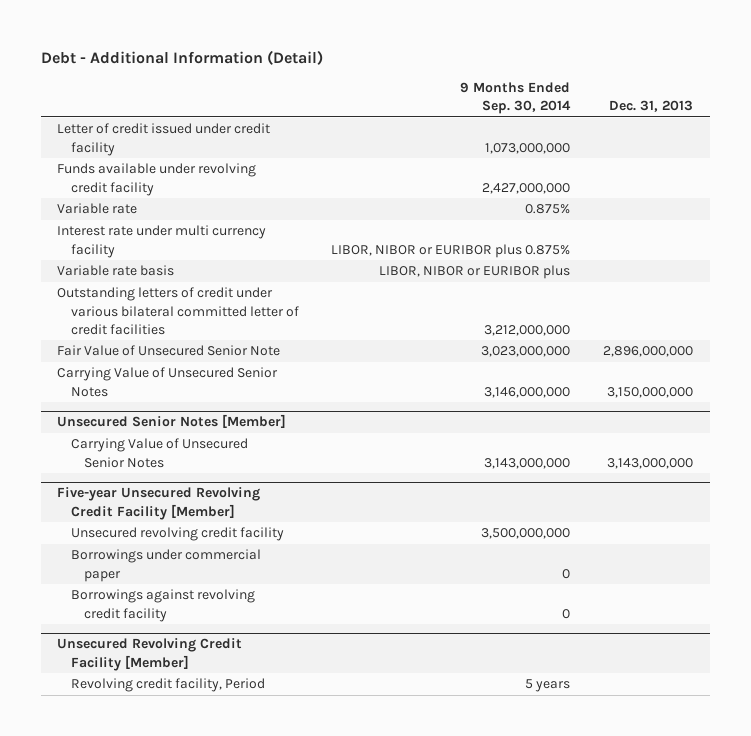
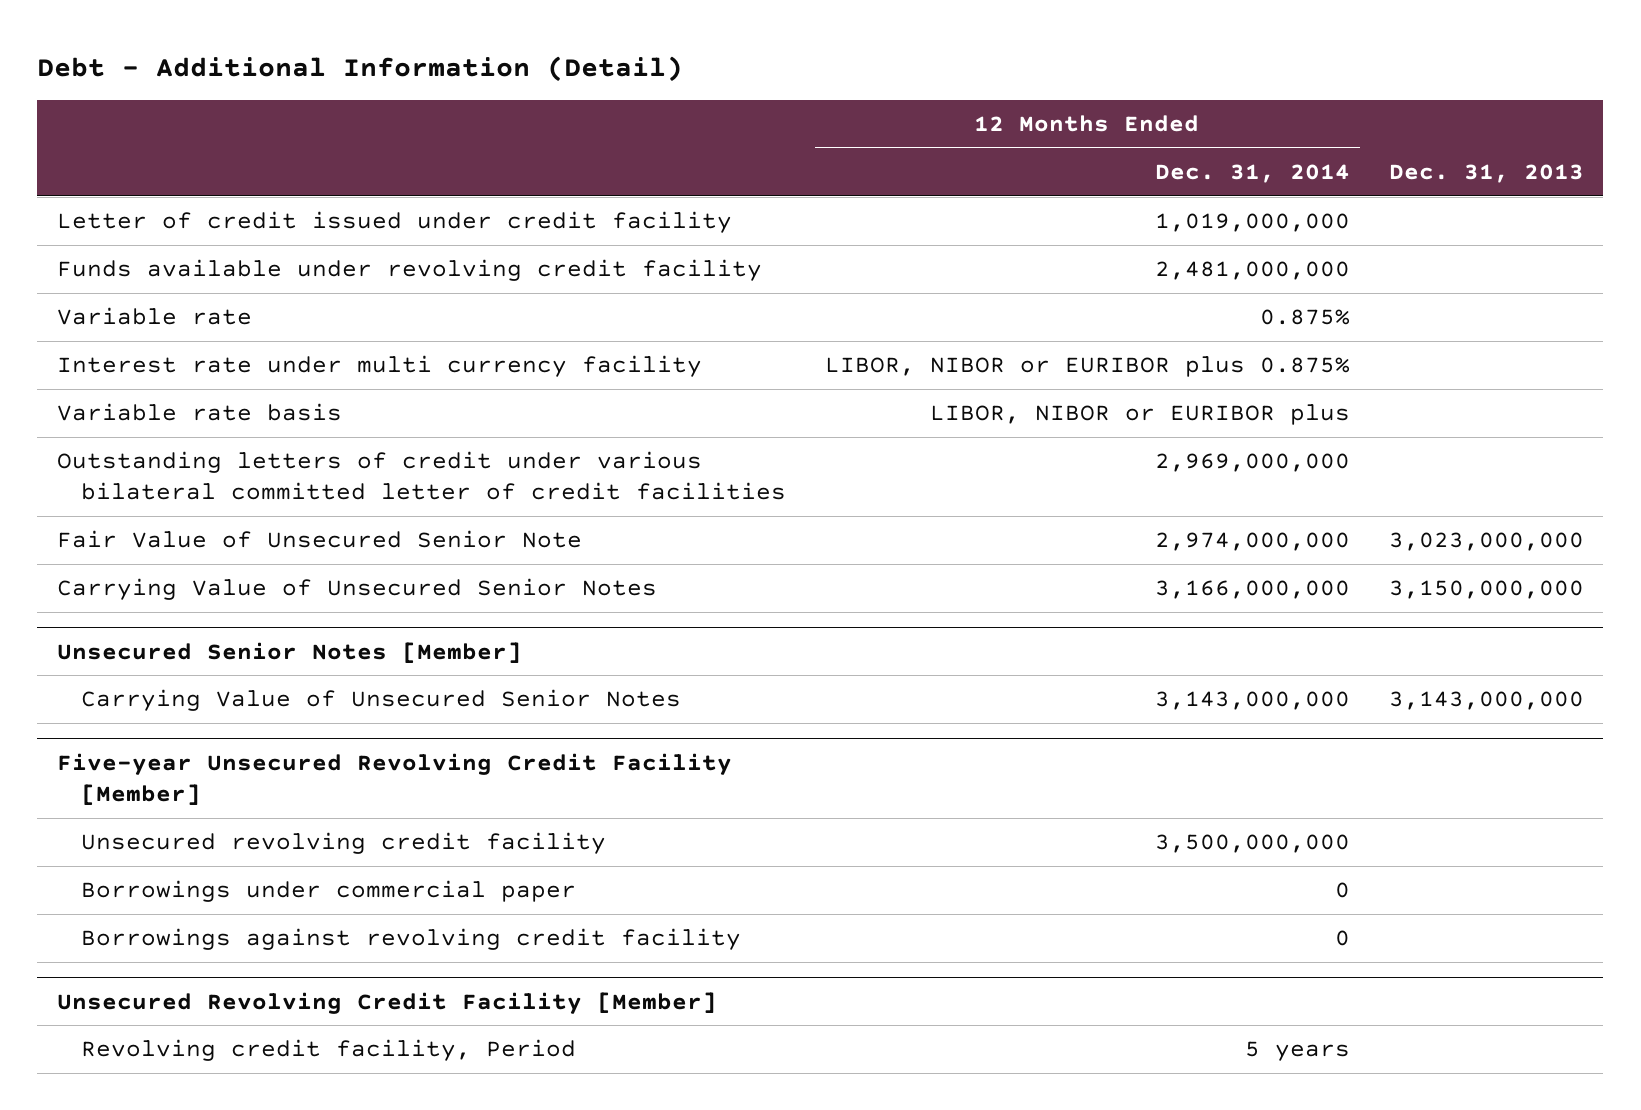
- | 9 Months Ended Sep. 30, 2014 | Dec. 31, 2013
+ | 12 Months Ended Dec. 31, 2014 | Dec. 31, 2013
- Fair Value of Unsecured Senior Note | 3,023,000,000 | 2,896,000,000
+ Fair Value of Unsecured Senior Note | 2,974,000,000 | 3,023,000,000

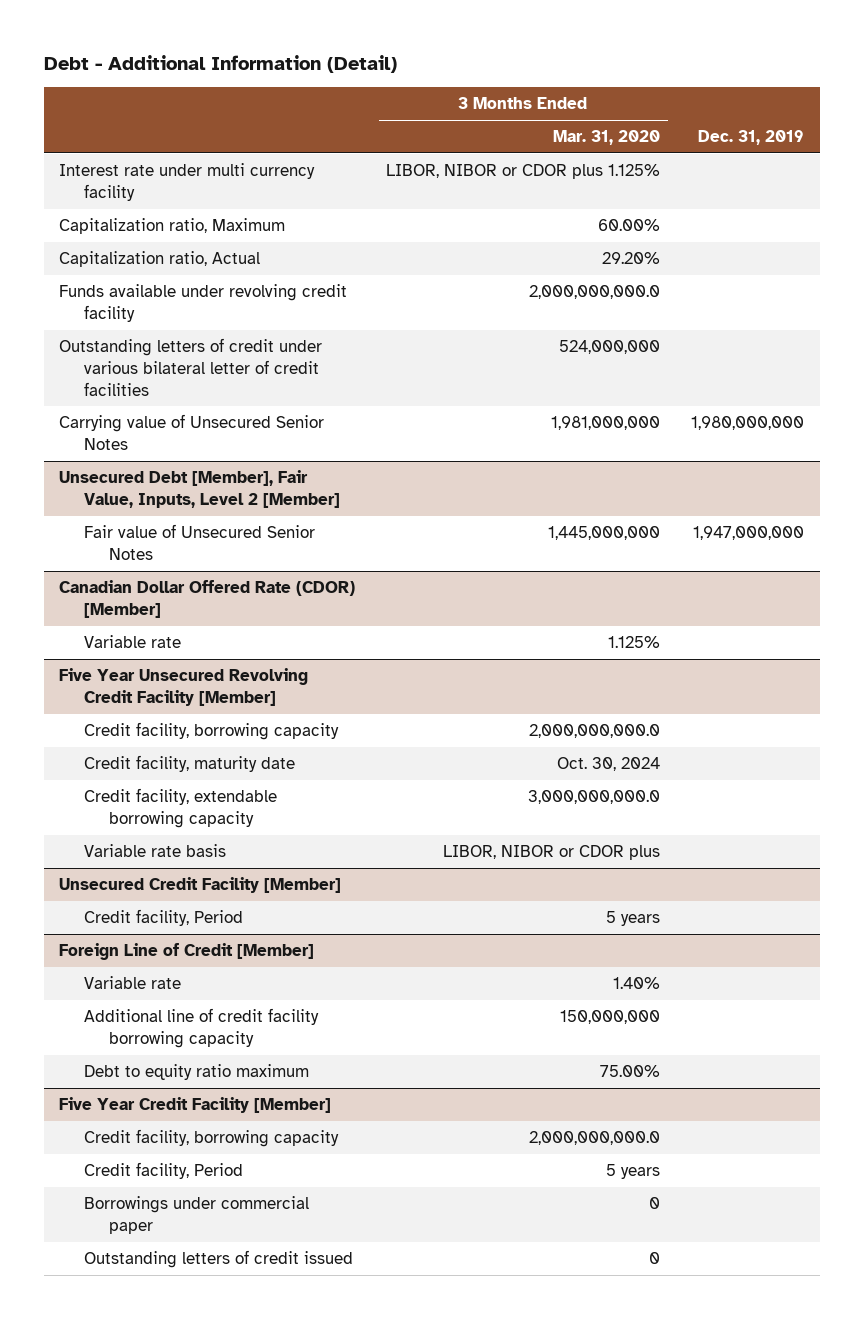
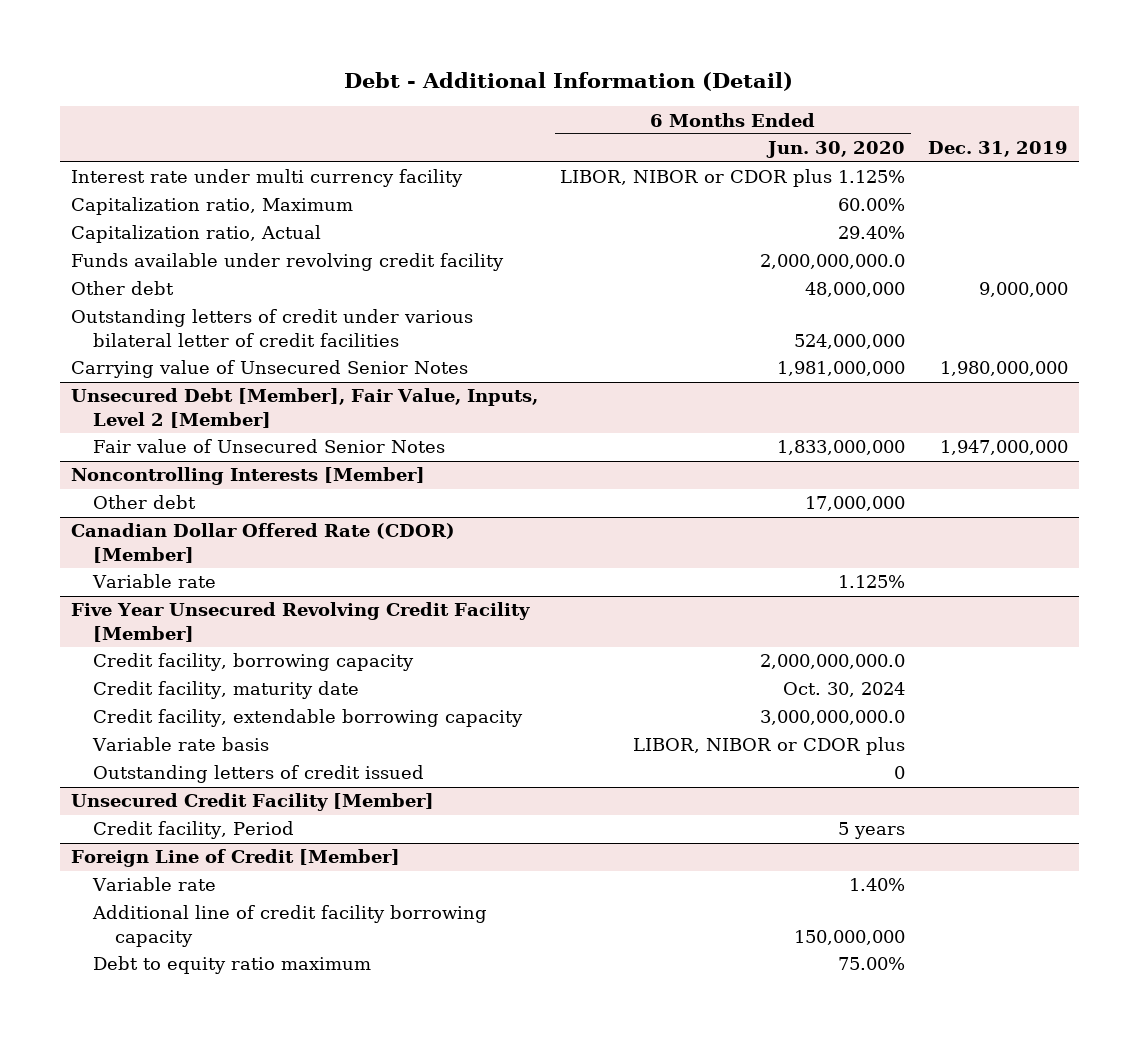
- | 3 Months Ended Mar. 31, 2020 | Dec. 31, 2019
+ | 6 Months Ended Jun. 30, 2020 | Dec. 31, 2019
+ Other debt | 48,000,000 | 9,000,000
+ Noncontrolling Interests [Member]
+ Other debt | 17,000,000 |
@ Five Year Unsecured Revolving Credit Facility [Member]
+ Outstanding letters of credit issued | 0 |
- Five Year Credit Facility [Member]
- Credit facility, borrowing capacity | 2,000,000,000.0 |
- Credit facility, Period | 5 years |
- Borrowings under commercial paper | 0 |
- Outstanding letters of credit issued | 0 |

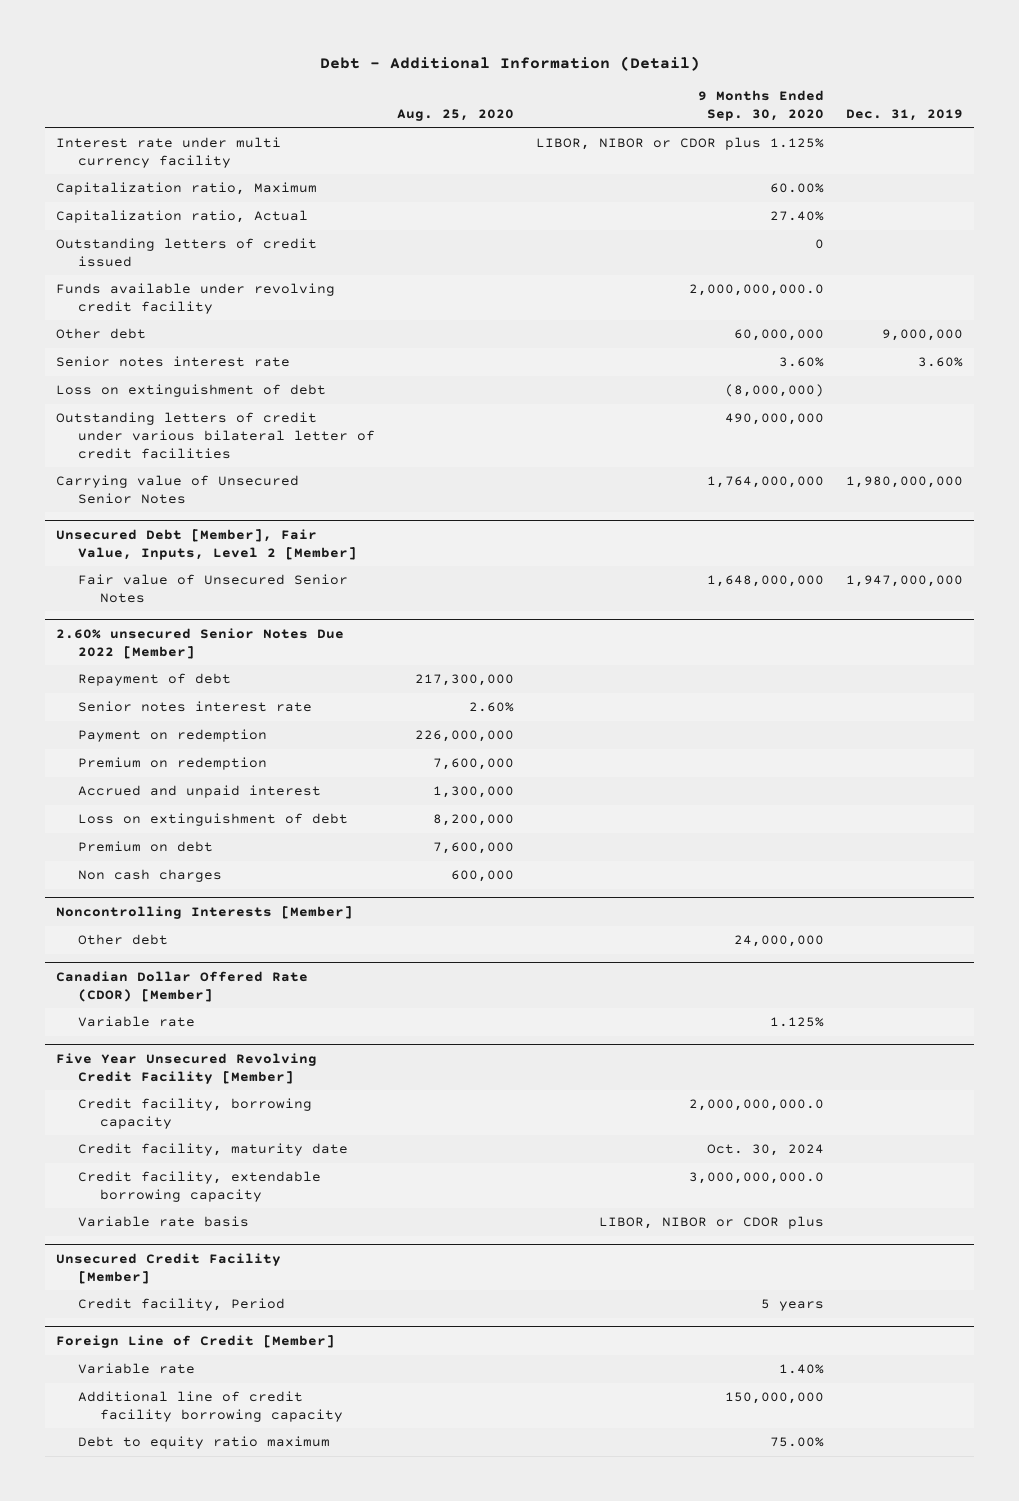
- | 6 Months Ended Jun. 30, 2020 | Dec. 31, 2019
+ | Aug. 25, 2020 | 9 Months Ended Sep. 30, 2020 | Dec. 31, 2019
+ Outstanding letters of credit issued | | 0 |
+ Senior notes interest rate | | 3.60% | 3.60%
+ Loss on extinguishment of debt | | (8,000,000) |
+ 2.60% unsecured Senior Notes Due 2022 [Member]
+ Repayment of debt | 217,300,000 | |
+ Senior notes interest rate | 2.60% | |
+ Payment on redemption | 226,000,000 | |
+ Premium on redemption | 7,600,000 | |
+ Accrued and unpaid interest | 1,300,000 | |
+ Loss on extinguishment of debt | 8,200,000 | |
+ Premium on debt | 7,600,000 | |
+ Non cash charges | 600,000 | |
@ Five Year Unsecured Revolving Credit Facility [Member]
- Outstanding letters of credit issued | 0 |

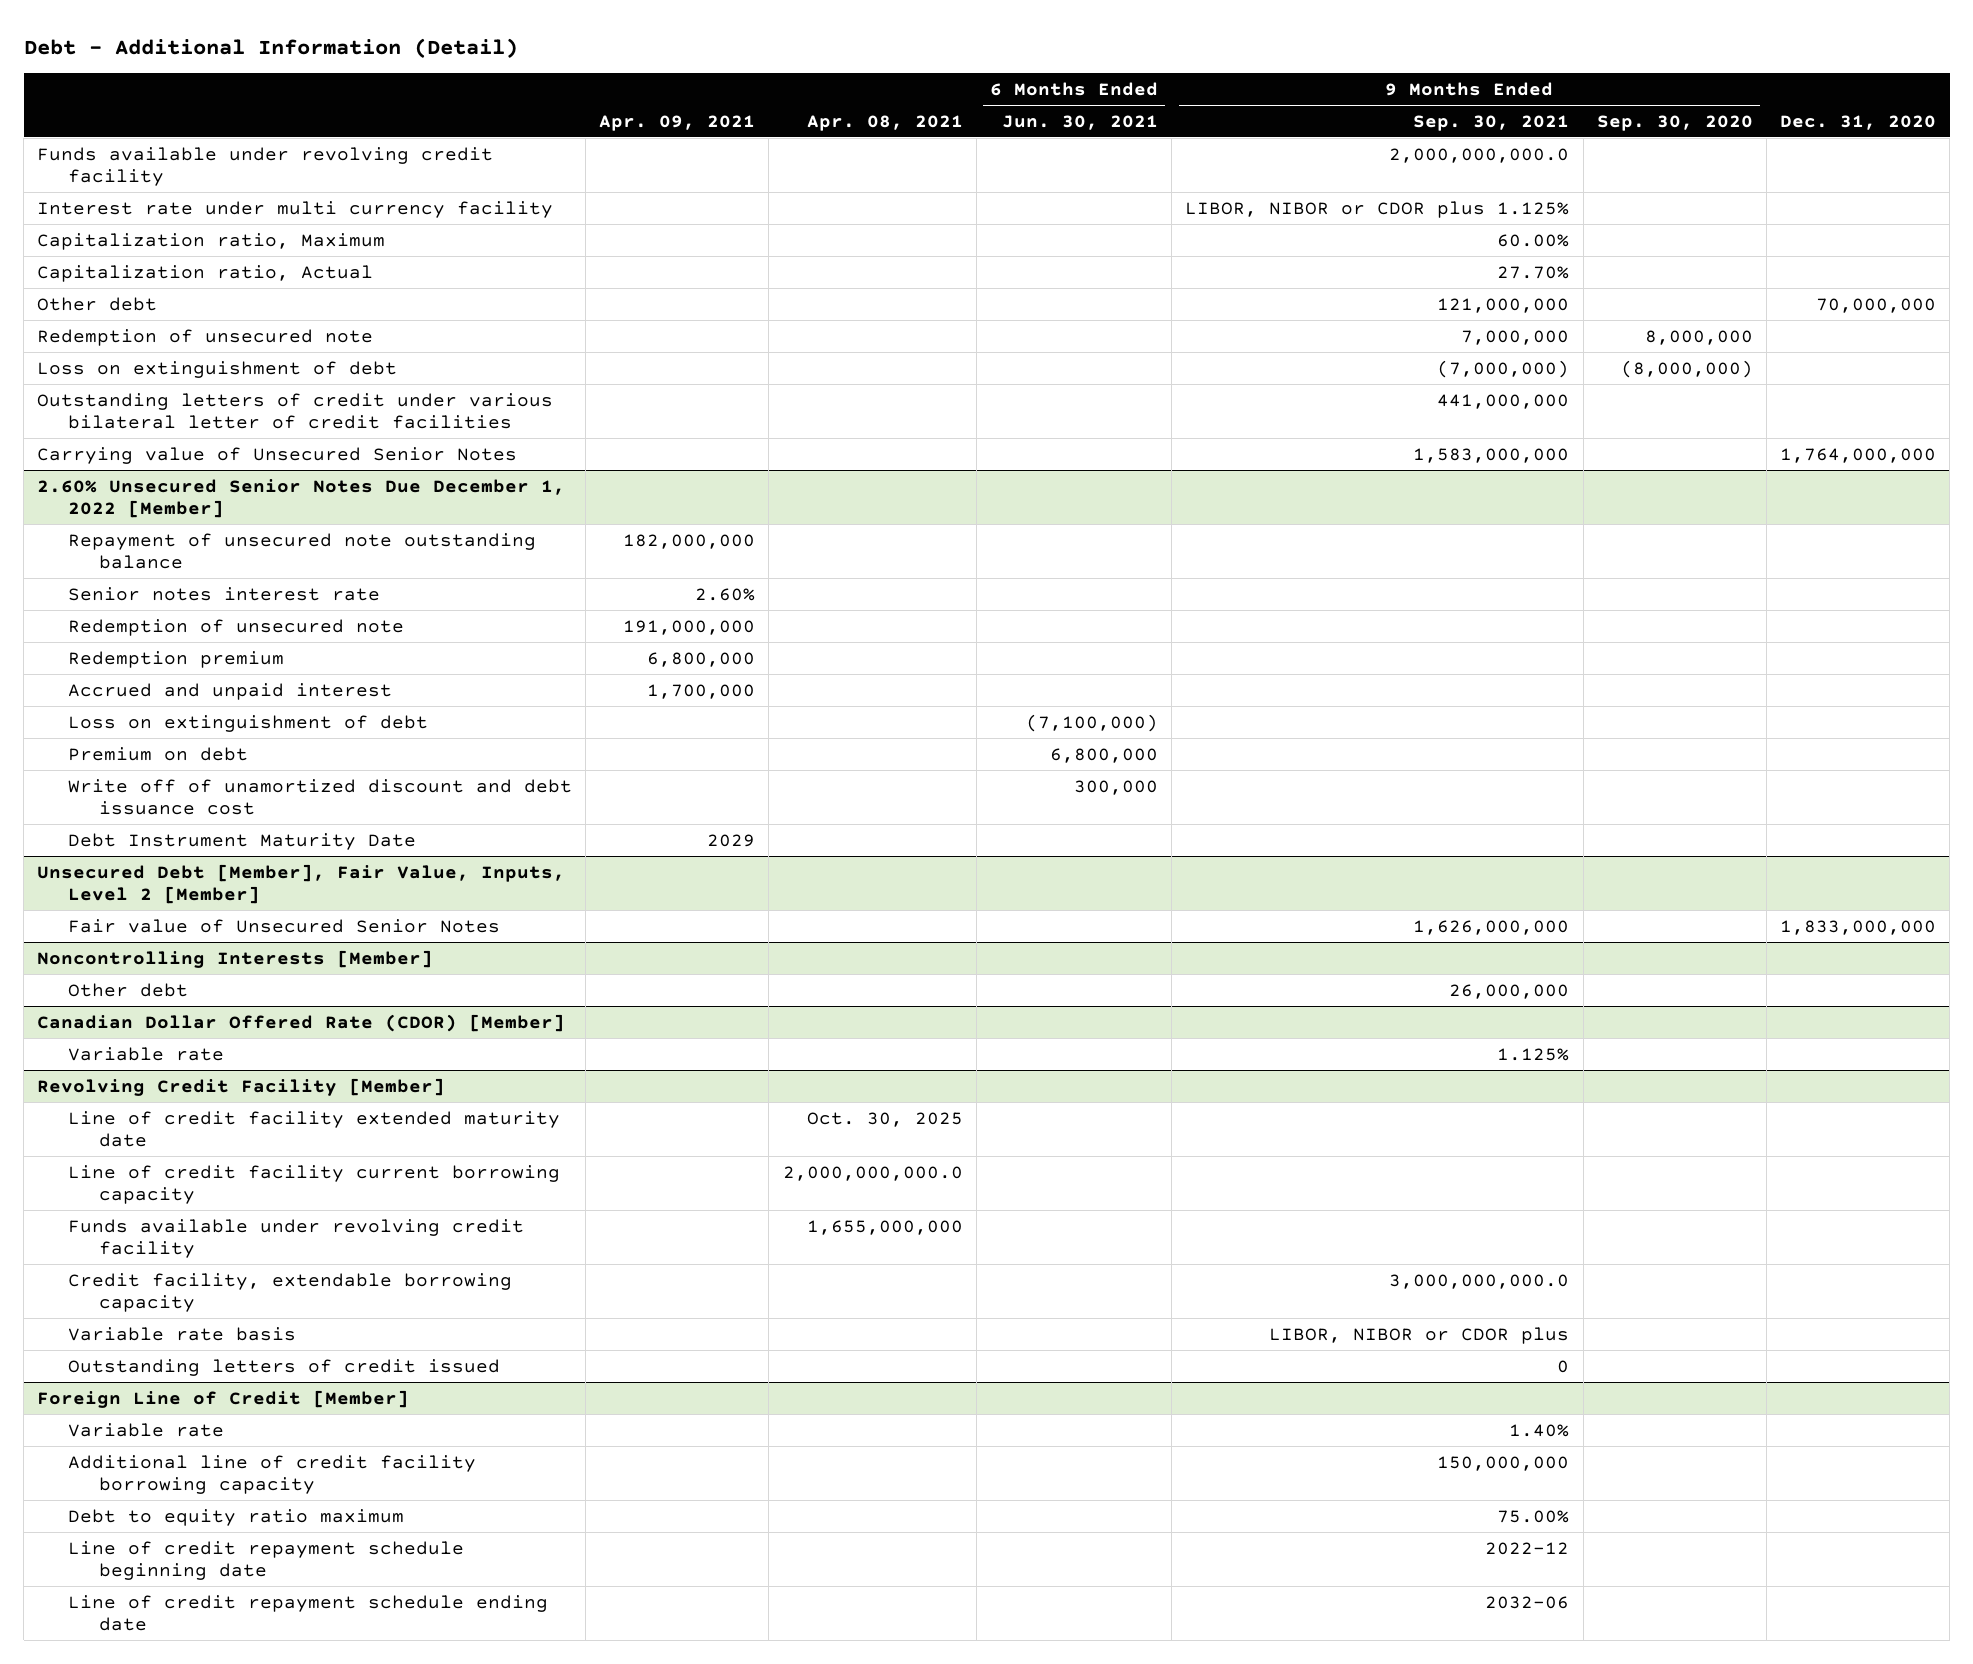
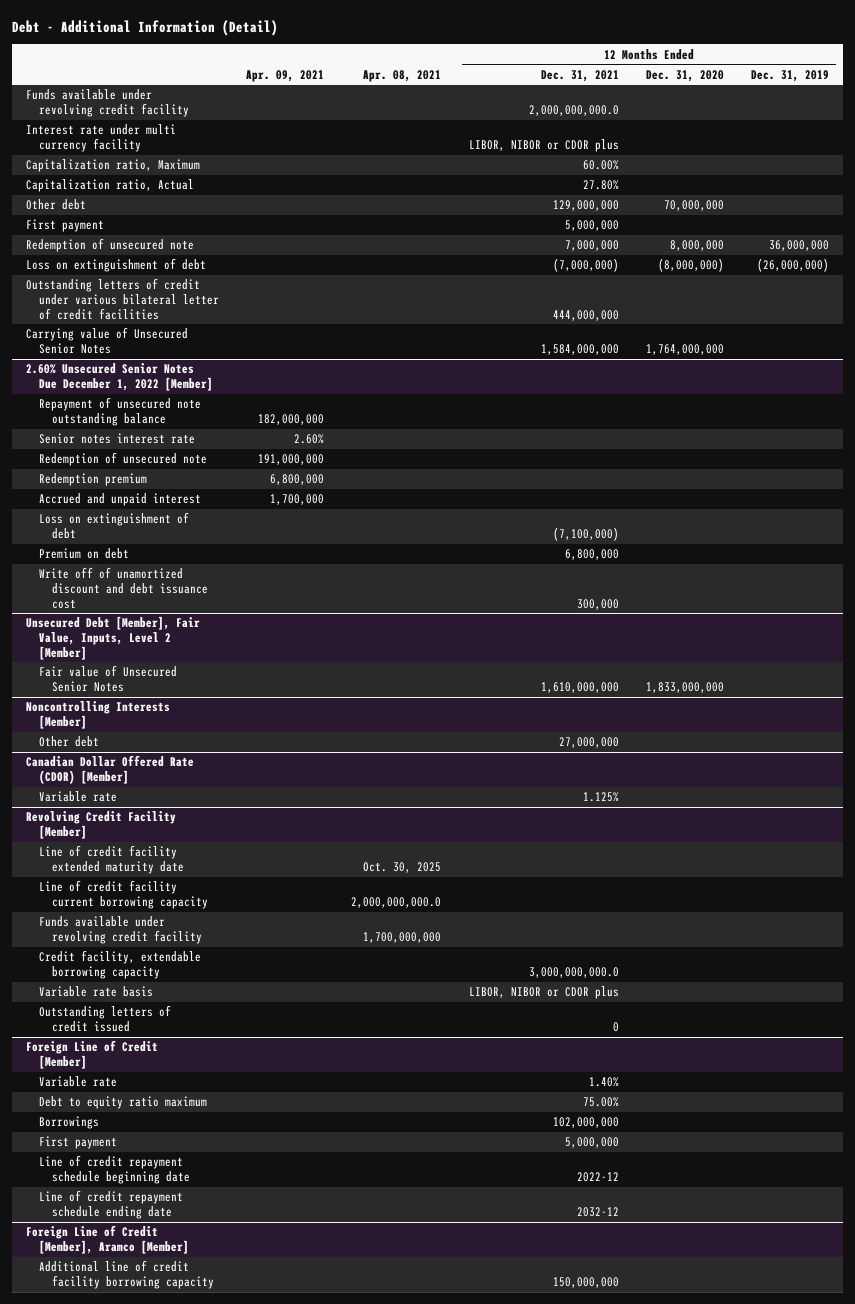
- | Apr. 09, 2021 | Apr. 08, 2021 | 6 Months Ended Jun. 30, 2021 | 9 Months Ended Sep. 30, 2021 | 9 Months Ended Sep. 30, 2020 | Dec. 31, 2020
+ | Apr. 09, 2021 | Apr. 08, 2021 | 12 Months Ended Dec. 31, 2021 | 12 Months Ended Dec. 31, 2020 | 12 Months Ended Dec. 31, 2019
+ First payment | | | 5,000,000 | |
@ 2.60% Unsecured Senior Notes Due December 1, 2022 [Member]
- Debt Instrument Maturity Date | 2029 | | | | |
@ Revolving Credit Facility [Member]
- Funds available under revolving credit facility | | 1,655,000,000 | | | |
+ Funds available under revolving credit facility | | 1,700,000,000 | | |
@ Foreign Line of Credit [Member]
- Additional line of credit facility borrowing capacity | | | | 150,000,000 | |
+ Borrowings | | | 102,000,000 | |
+ First payment | | | 5,000,000 | |
+ Foreign Line of Credit [Member], Aramco [Member]
+ Additional line of credit facility borrowing capacity | | | 150,000,000 | |

